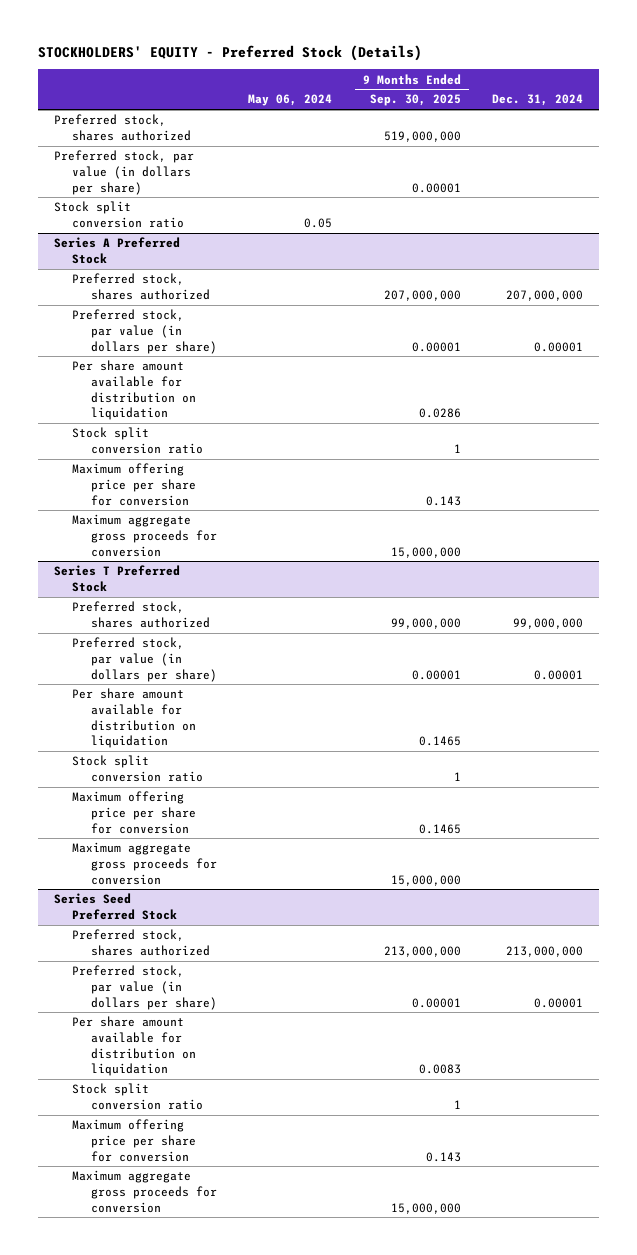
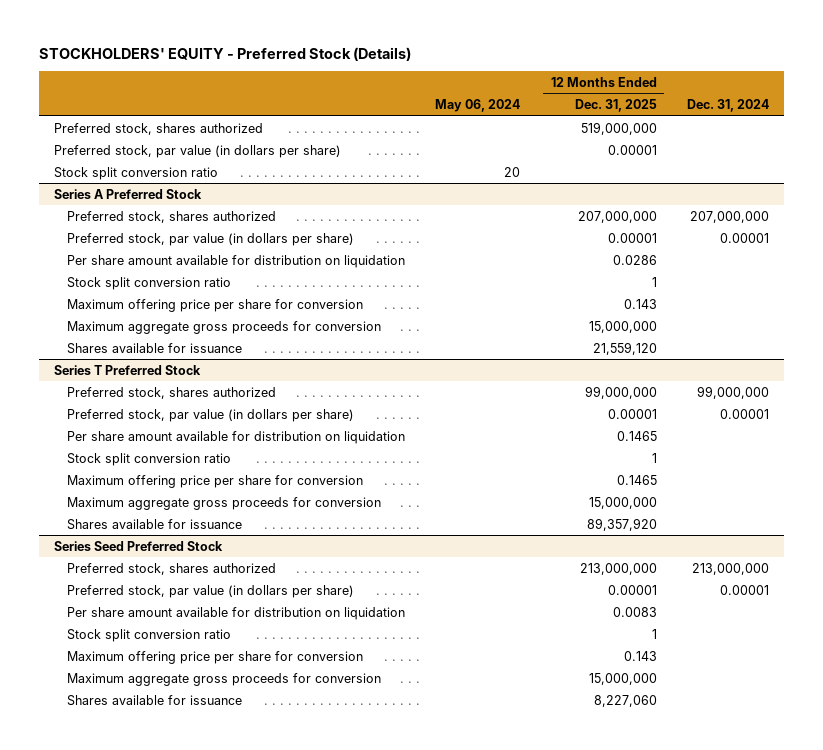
- | May 06, 2024 | 9 Months Ended Sep. 30, 2025 | Dec. 31, 2024
+ | May 06, 2024 | 12 Months Ended Dec. 31, 2025 | Dec. 31, 2024
- Stock split conversion ratio | 0.05 | |
+ Stock split conversion ratio | 20 | |
@ Series A Preferred Stock
+ Shares available for issuance | | 21,559,120 |
@ Series T Preferred Stock
+ Shares available for issuance | | 89,357,920 |
@ Series Seed Preferred Stock
+ Shares available for issuance | | 8,227,060 |

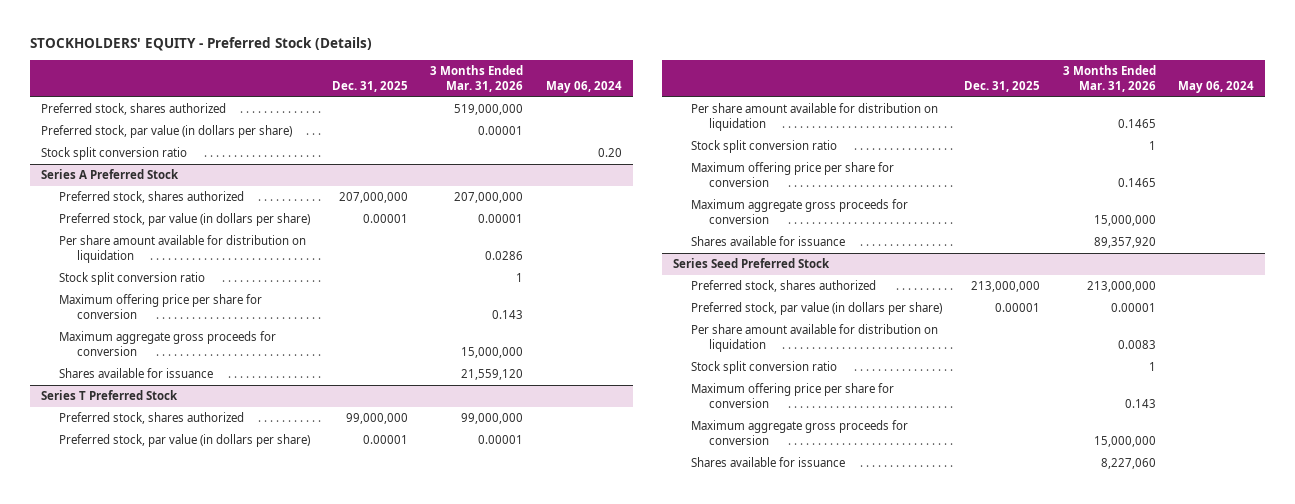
- | May 06, 2024 | 12 Months Ended Dec. 31, 2025 | Dec. 31, 2024
+ | Dec. 31, 2025 | 3 Months Ended Mar. 31, 2026 | May 06, 2024
- Stock split conversion ratio | 20 | |
+ Stock split conversion ratio | | | 0.20

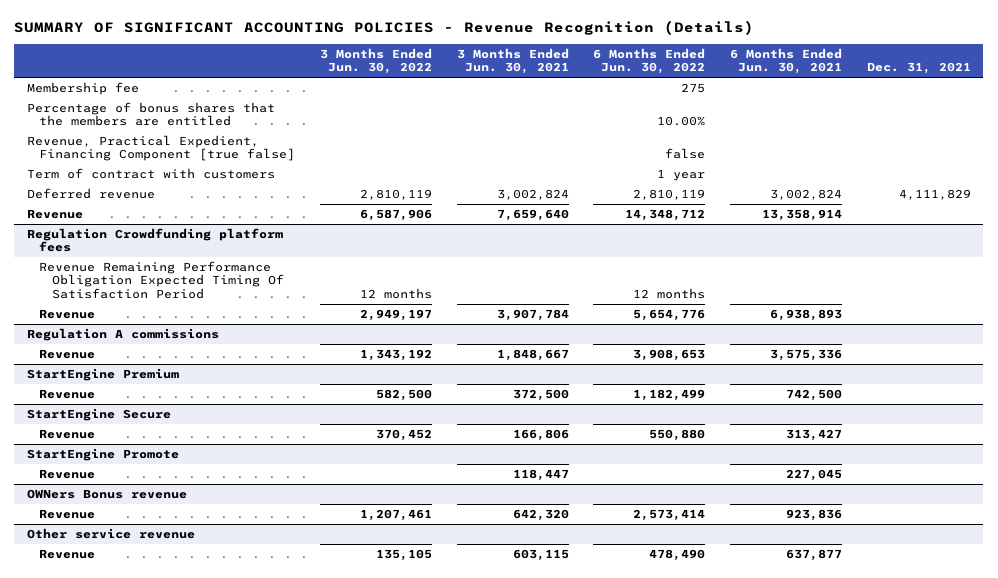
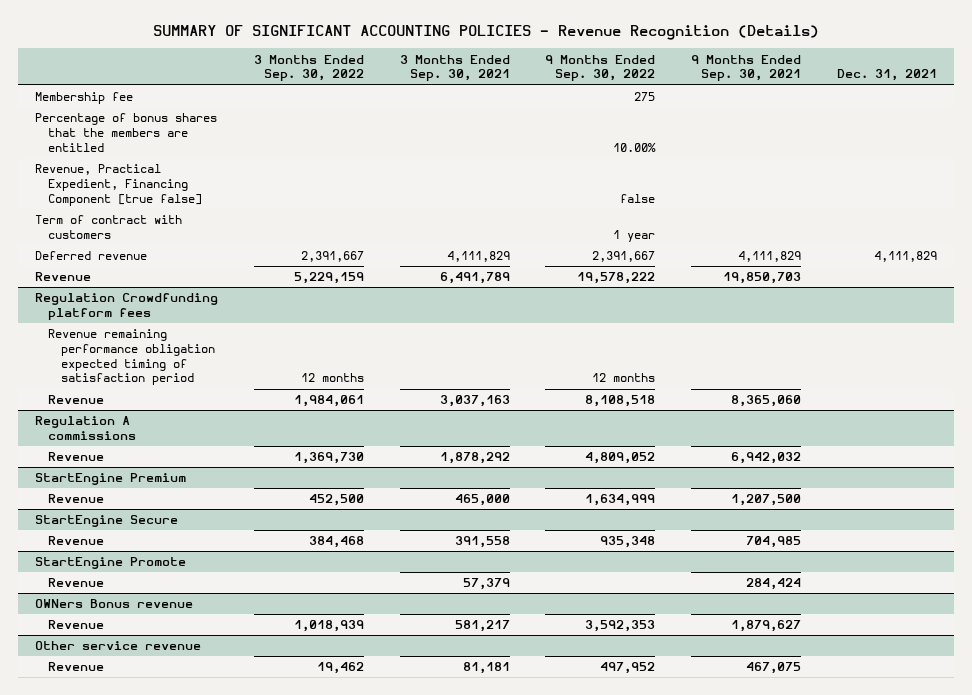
- | 3 Months Ended Jun. 30, 2022 | 3 Months Ended Jun. 30, 2021 | 6 Months Ended Jun. 30, 2022 | 6 Months Ended Jun. 30, 2021 | Dec. 31, 2021
+ | 3 Months Ended Sep. 30, 2022 | 3 Months Ended Sep. 30, 2021 | 9 Months Ended Sep. 30, 2022 | 9 Months Ended Sep. 30, 2021 | Dec. 31, 2021
@ Regulation Crowdfunding platform fees
- Revenue Remaining Performance Obligation Expected Timing Of Satisfaction Period | 12 months | | 12 months | |
+ Revenue remaining performance obligation expected timing of satisfaction period | 12 months | | 12 months | |

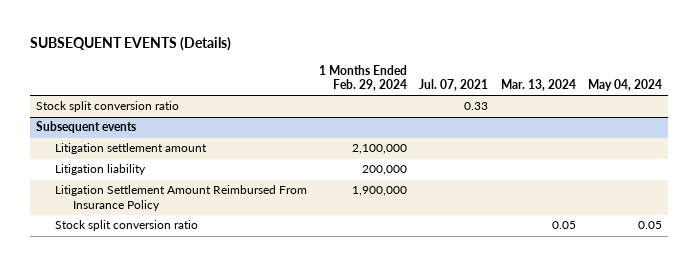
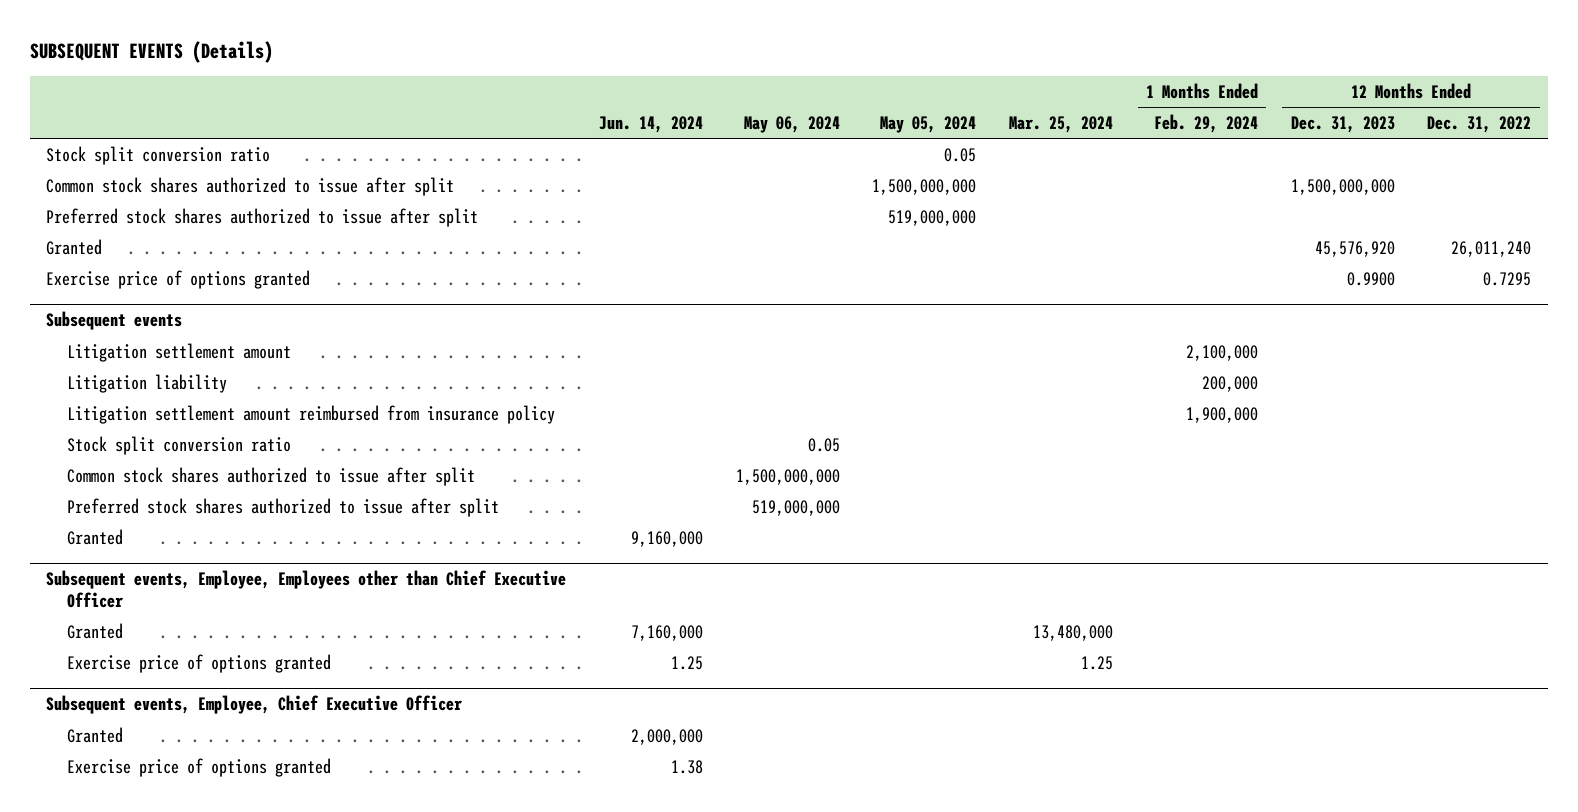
- | 1 Months Ended Feb. 29, 2024 | Jul. 07, 2021 | Mar. 13, 2024 | May 04, 2024
+ | Jun. 14, 2024 | May 06, 2024 | May 05, 2024 | Mar. 25, 2024 | 1 Months Ended Feb. 29, 2024 | 12 Months Ended Dec. 31, 2023 | 12 Months Ended Dec. 31, 2022
+ Common stock shares authorized to issue after split | | | 1,500,000,000 | | | 1,500,000,000 |
+ Preferred stock shares authorized to issue after split | | | 519,000,000 | | | |
+ Granted | | | | | | 45,576,920 | 26,011,240
+ Exercise price of options granted | | | | | | 0.9900 | 0.7295
@ Subsequent events
- Litigation Settlement Amount Reimbursed From Insurance Policy | 1,900,000 | | |
+ Litigation settlement amount reimbursed from insurance policy | | | | | 1,900,000 | |
+ Common stock shares authorized to issue after split | | 1,500,000,000 | | | | |
+ Preferred stock shares authorized to issue after split | | 519,000,000 | | | | |
+ Granted | 9,160,000 | | | | | |
+ Subsequent events, Employee, Employees other than Chief Executive Officer
+ Granted | 7,160,000 | | | 13,480,000 | | |
+ Exercise price of options granted | 1.25 | | | 1.25 | | |
+ Subsequent events, Employee, Chief Executive Officer
+ Granted | 2,000,000 | | | | | |
+ Exercise price of options granted | 1.38 | | | | | |

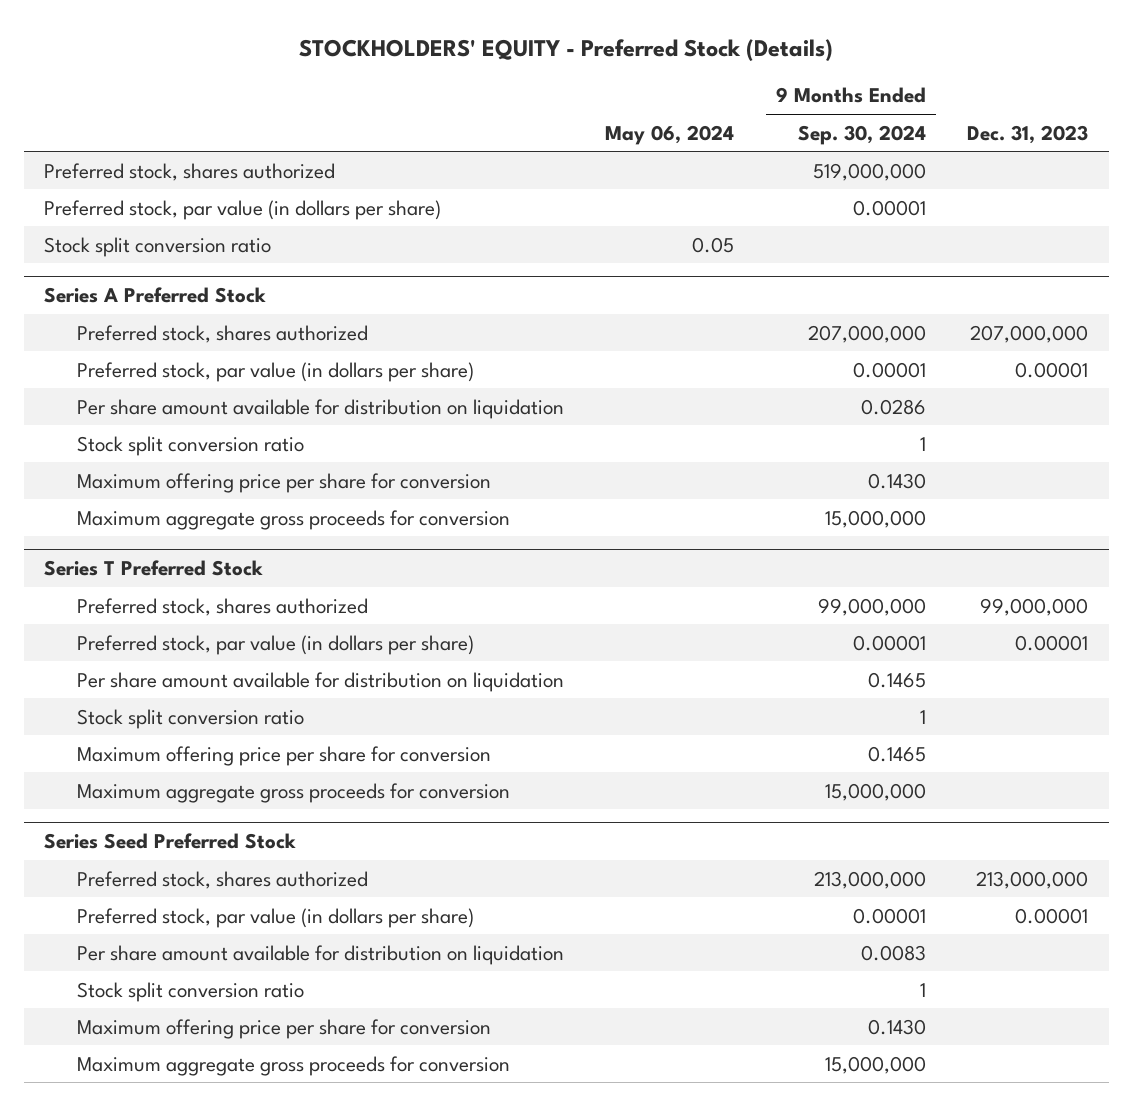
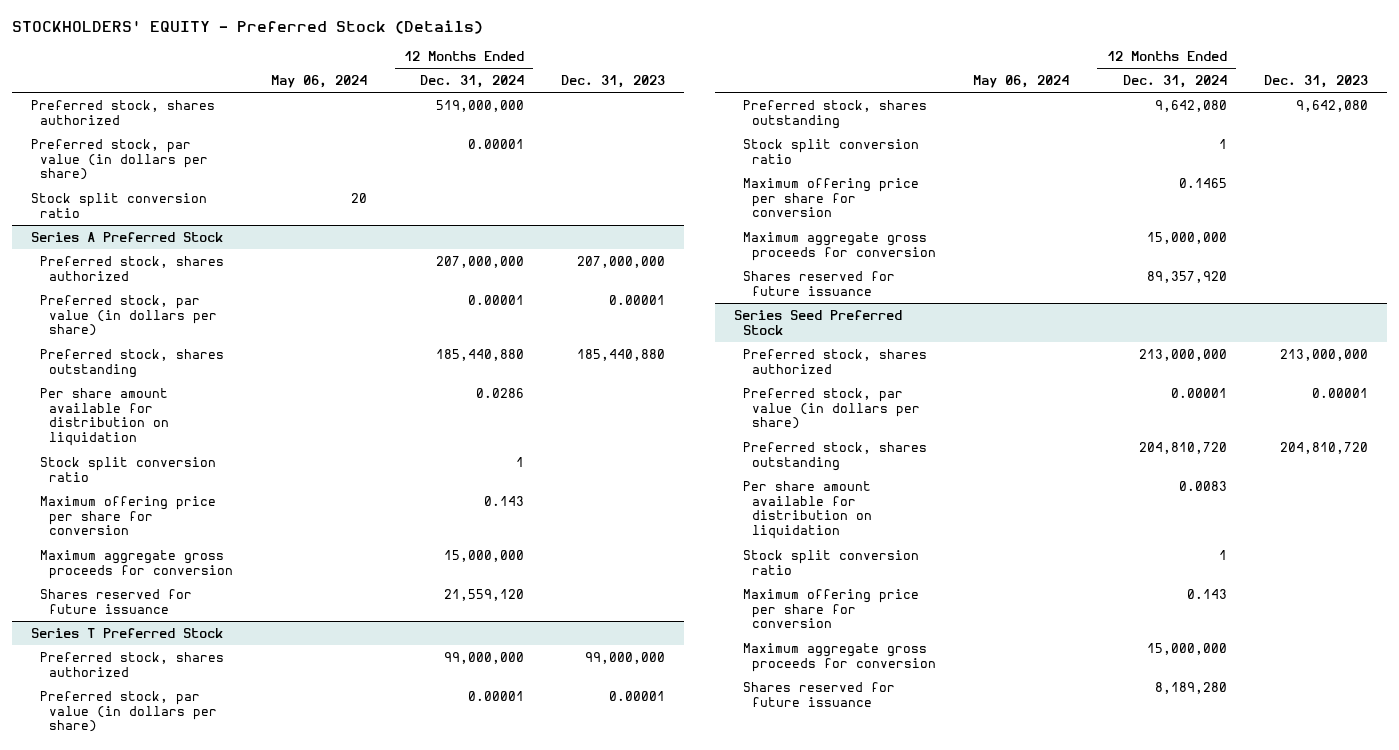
- | May 06, 2024 | 9 Months Ended Sep. 30, 2024 | Dec. 31, 2023
+ | May 06, 2024 | 12 Months Ended Dec. 31, 2024 | Dec. 31, 2023
- Stock split conversion ratio | 0.05 | |
+ Stock split conversion ratio | 20 | |
@ Series A Preferred Stock
+ Preferred stock, shares outstanding | | 185,440,880 | 185,440,880
+ Shares reserved for future issuance | | 21,559,120 |
@ Series T Preferred Stock
- Per share amount available for distribution on liquidation | | 0.1465 |
+ Preferred stock, shares outstanding | | 9,642,080 | 9,642,080
+ Shares reserved for future issuance | | 89,357,920 |
@ Series Seed Preferred Stock
+ Preferred stock, shares outstanding | | 204,810,720 | 204,810,720
+ Shares reserved for future issuance | | 8,189,280 |

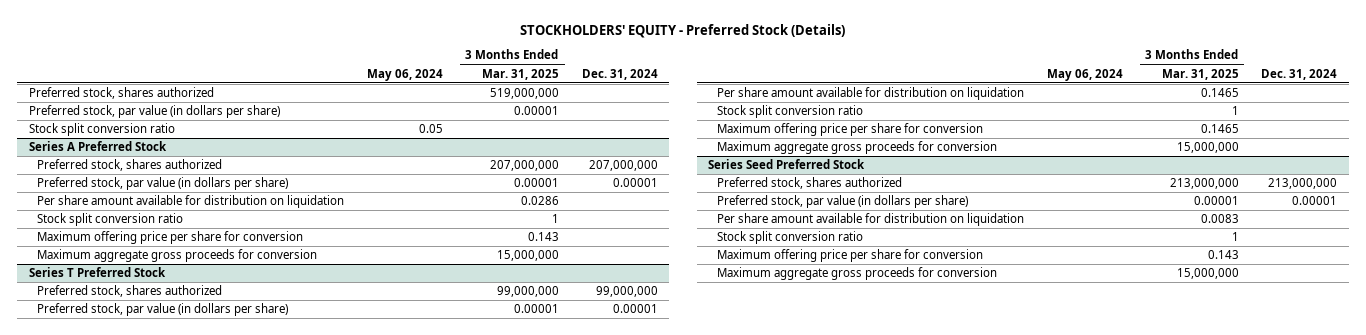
- | May 06, 2024 | 12 Months Ended Dec. 31, 2024 | Dec. 31, 2023
+ | May 06, 2024 | 3 Months Ended Mar. 31, 2025 | Dec. 31, 2024
- Stock split conversion ratio | 20 | |
+ Stock split conversion ratio | 0.05 | |
@ Series A Preferred Stock
- Preferred stock, shares outstanding | | 185,440,880 | 185,440,880
- Shares reserved for future issuance | | 21,559,120 |
@ Series T Preferred Stock
- Preferred stock, shares outstanding | | 9,642,080 | 9,642,080
+ Per share amount available for distribution on liquidation | | 0.1465 |
- Shares reserved for future issuance | | 89,357,920 |
@ Series Seed Preferred Stock
- Preferred stock, shares outstanding | | 204,810,720 | 204,810,720
- Shares reserved for future issuance | | 8,189,280 |

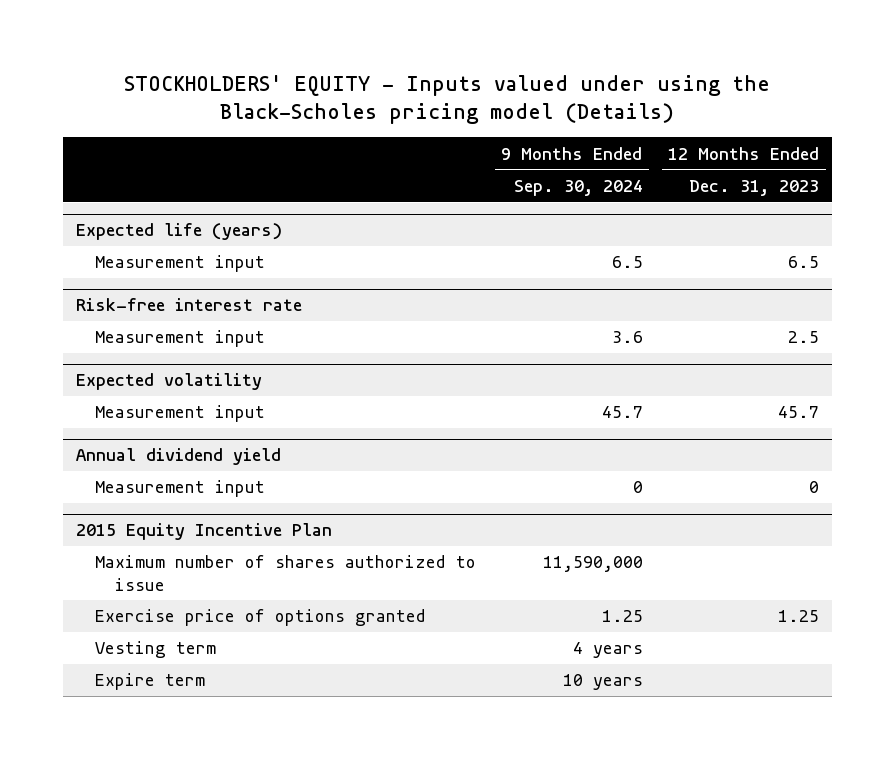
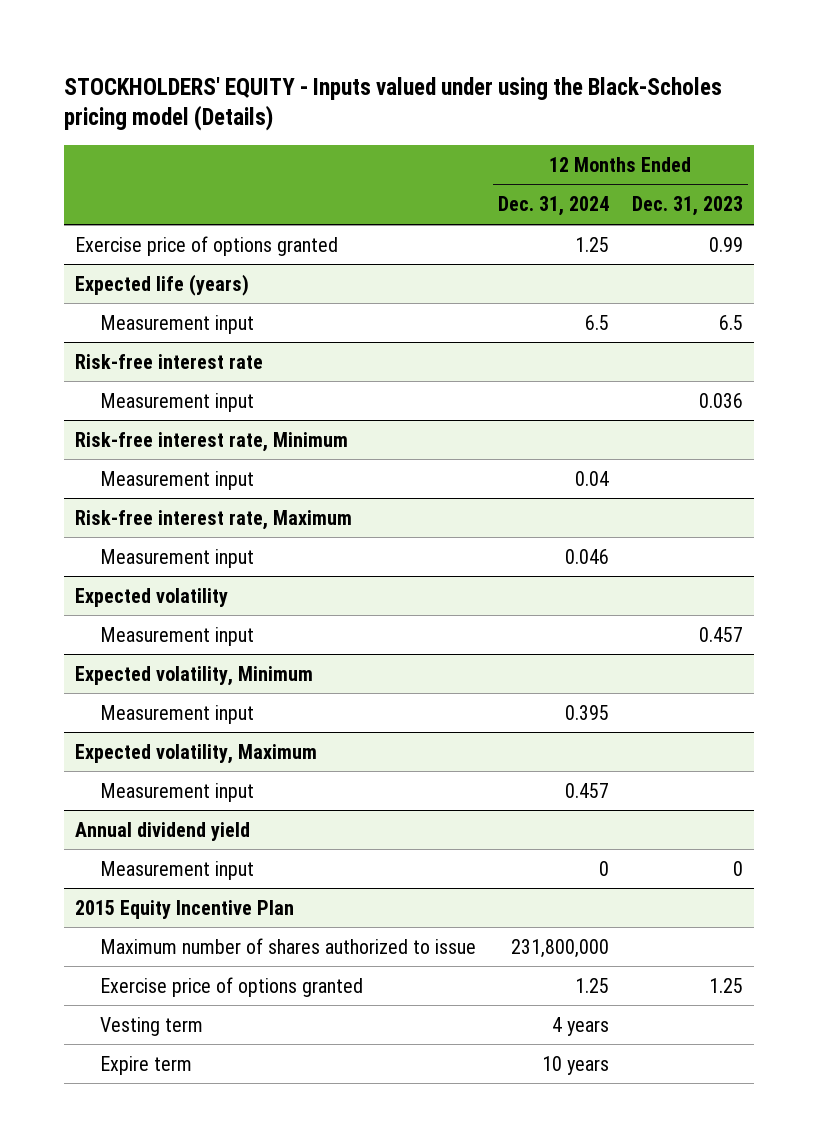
- | 9 Months Ended Sep. 30, 2024 | 12 Months Ended Dec. 31, 2023
+ | 12 Months Ended Dec. 31, 2024 | 12 Months Ended Dec. 31, 2023
+ Exercise price of options granted | 1.25 | 0.99
@ Risk-free interest rate
- Measurement input | 3.6 | 2.5
+ Measurement input | | 0.036
+ Risk-free interest rate, Minimum
+ Measurement input | 0.04 |
+ Risk-free interest rate, Maximum
+ Measurement input | 0.046 |
@ Expected volatility
- Measurement input | 45.7 | 45.7
+ Measurement input | | 0.457
+ Expected volatility, Minimum
+ Measurement input | 0.395 |
+ Expected volatility, Maximum
+ Measurement input | 0.457 |

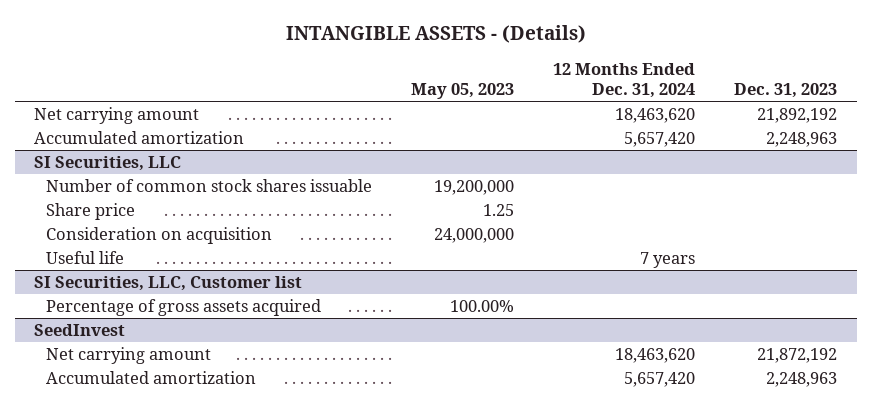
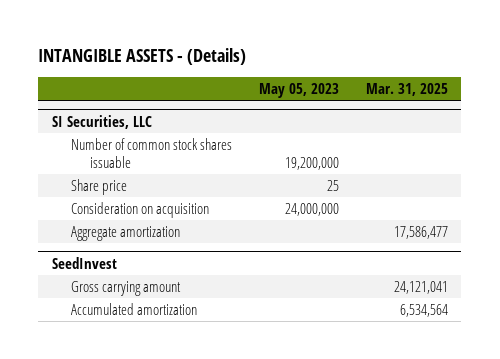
- | May 05, 2023 | 12 Months Ended Dec. 31, 2024 | Dec. 31, 2023
+ | May 05, 2023 | Mar. 31, 2025
- Net carrying amount | | 18,463,620 | 21,892,192
- Accumulated amortization | | 5,657,420 | 2,248,963
@ SI Securities, LLC
- Share price | 1.25 | |
+ Share price | 25 |
- Useful life | | 7 years |
- SI Securities, LLC, Customer list
- Percentage of gross assets acquired | 100.00% | |
@ SI Securities, LLC
+ Aggregate amortization | | 17,586,477
@ SeedInvest
- Net carrying amount | | 18,463,620 | 21,872,192
+ Gross carrying amount | | 24,121,041

